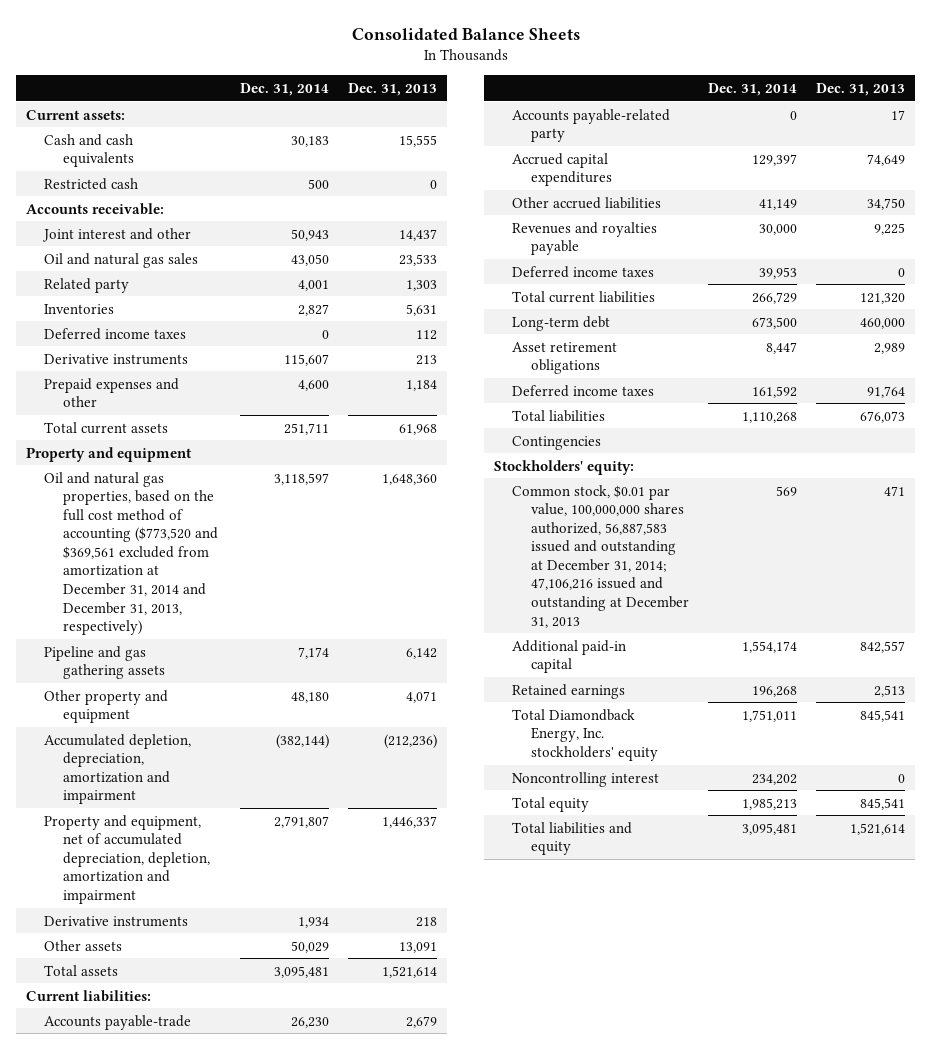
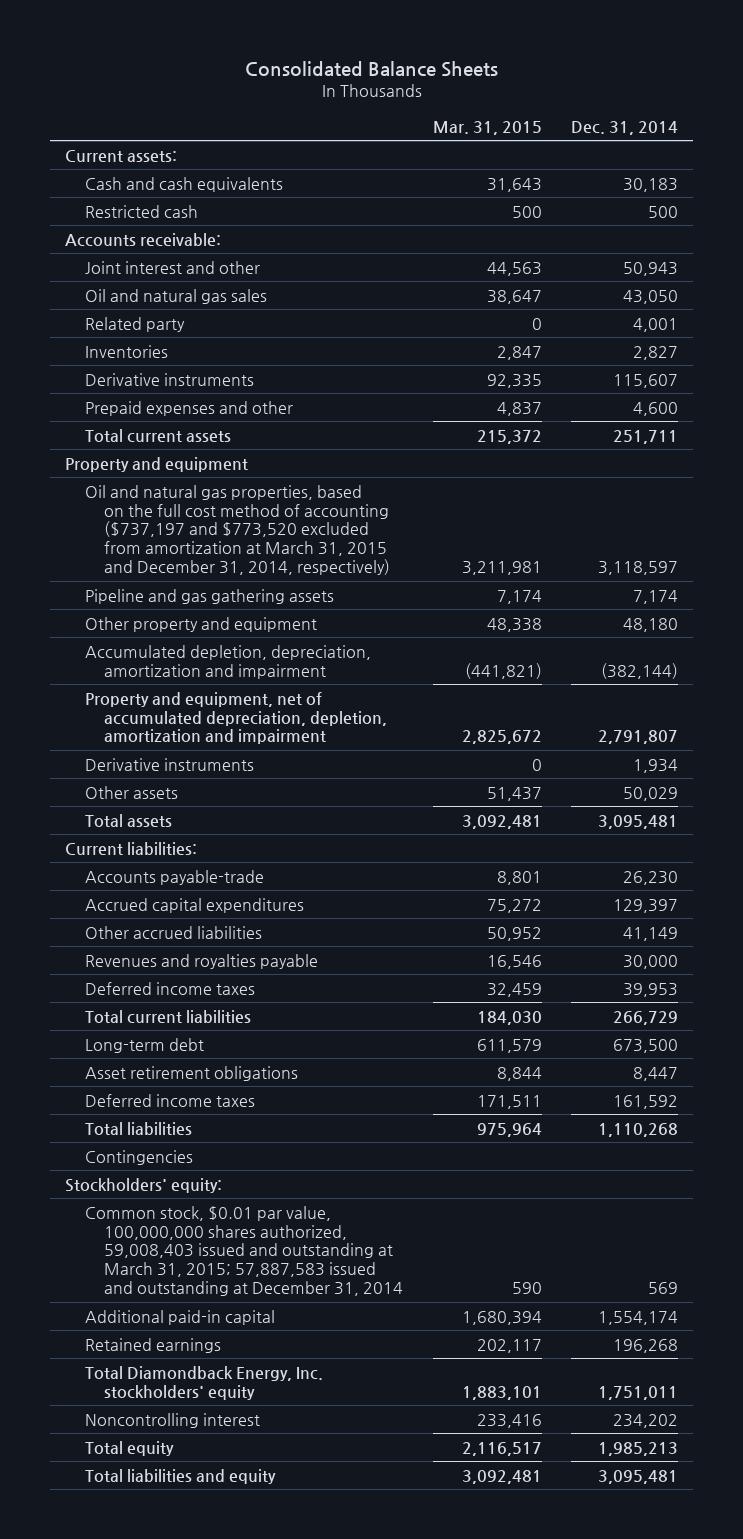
- | Dec. 31, 2014 | Dec. 31, 2013
+ | Mar. 31, 2015 | Dec. 31, 2014
- Deferred income taxes | 0 | 112
- Oil and natural gas properties, based on the full cost method of accounting ($773,520 and $369,561 excluded from amortization at December 31, 2014 and December 31, 2013, respectively) | 3,118,597 | 1,648,360
+ Oil and natural gas properties, based on the full cost method of accounting ($737,197 and $773,520 excluded from amortization at March 31, 2015 and December 31, 2014, respectively) | 3,211,981 | 3,118,597
- Accounts payable-related party | 0 | 17
- Common stock, $0.01 par value, 100,000,000 shares authorized, 56,887,583 issued and outstanding at December 31, 2014; 47,106,216 issued and outstanding at December 31, 2013 | 569 | 471
+ Common stock, $0.01 par value, 100,000,000 shares authorized, 59,008,403 issued and outstanding at March 31, 2015; 57,887,583 issued and outstanding at December 31, 2014 | 590 | 569

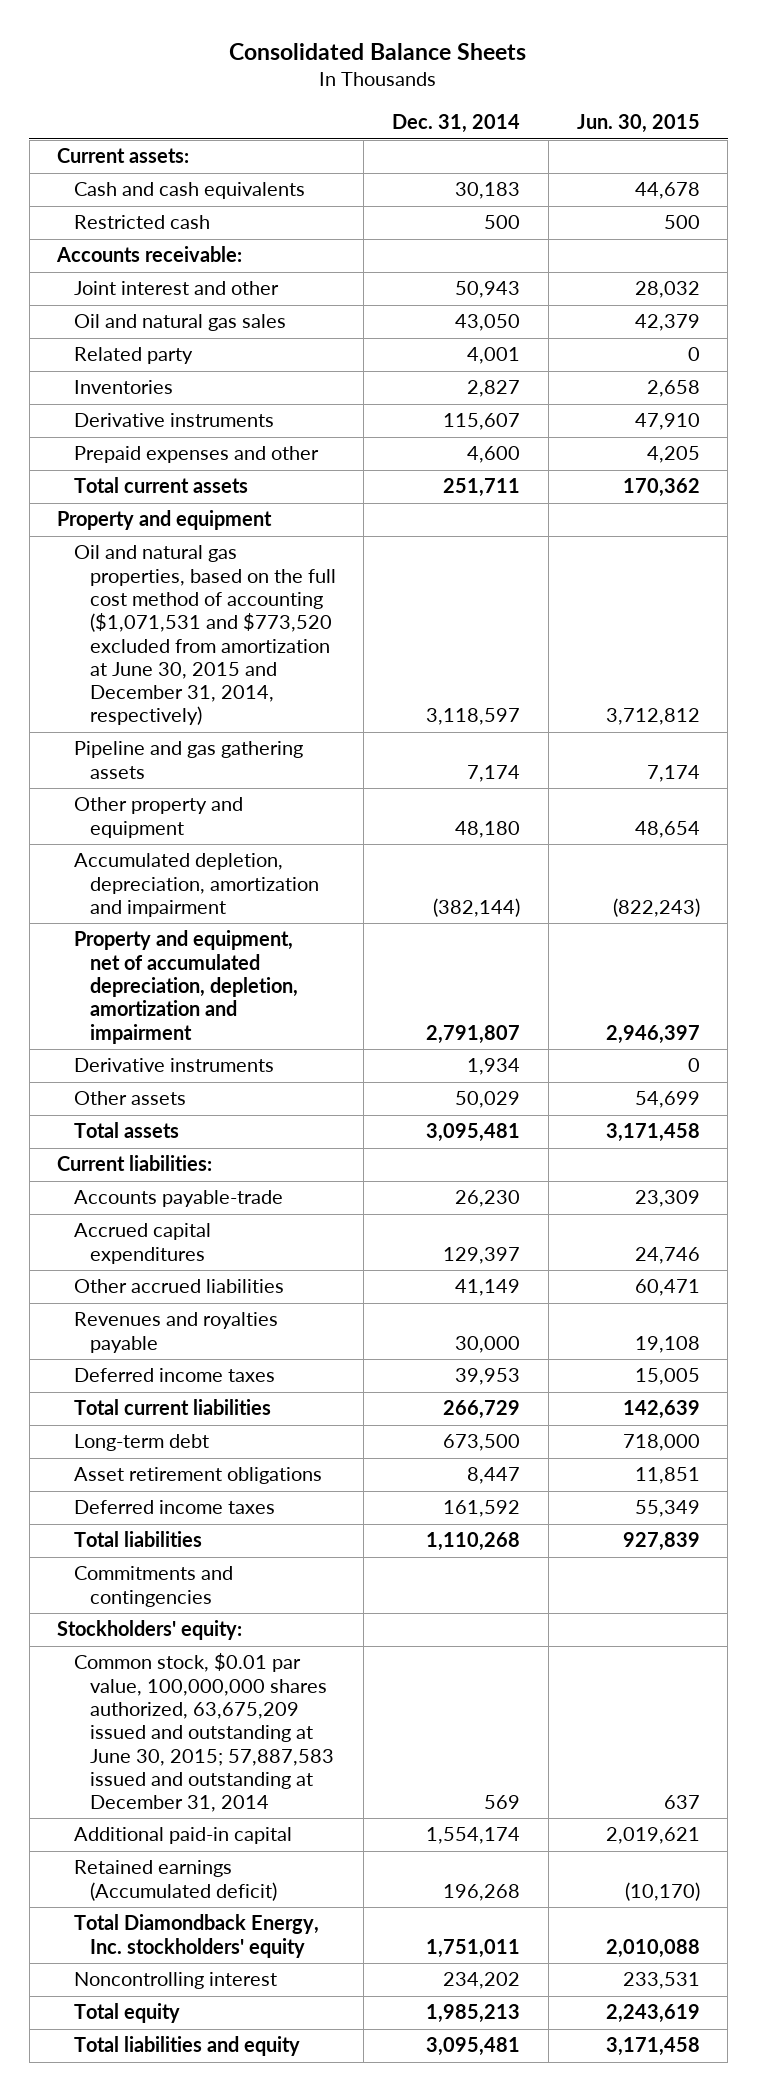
- | Mar. 31, 2015 | Dec. 31, 2014
+ | Dec. 31, 2014 | Jun. 30, 2015
- Oil and natural gas properties, based on the full cost method of accounting ($737,197 and $773,520 excluded from amortization at March 31, 2015 and December 31, 2014, respectively) | 3,211,981 | 3,118,597
+ Oil and natural gas properties, based on the full cost method of accounting ($1,071,531 and $773,520 excluded from amortization at June 30, 2015 and December 31, 2014, respectively) | 3,118,597 | 3,712,812
- Contingencies
+ Commitments and contingencies
- Common stock, $0.01 par value, 100,000,000 shares authorized, 59,008,403 issued and outstanding at March 31, 2015; 57,887,583 issued and outstanding at December 31, 2014 | 590 | 569
+ Common stock, $0.01 par value, 100,000,000 shares authorized, 63,675,209 issued and outstanding at June 30, 2015; 57,887,583 issued and outstanding at December 31, 2014 | 569 | 637
- Retained earnings | 202,117 | 196,268
+ Retained earnings (Accumulated deficit) | 196,268 | (10,170)

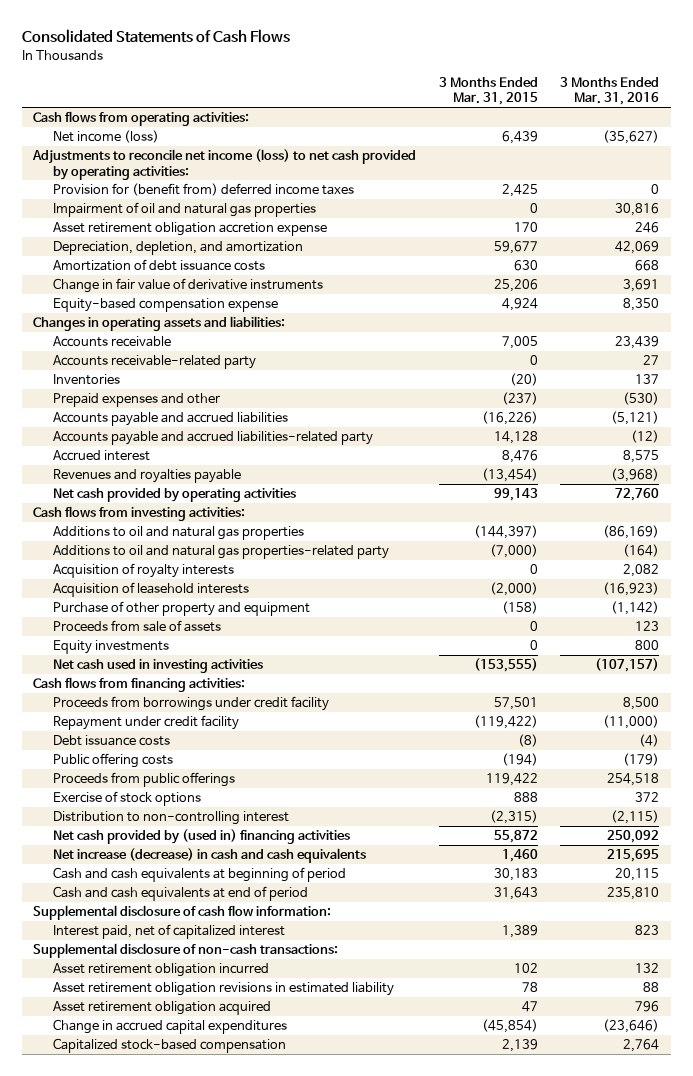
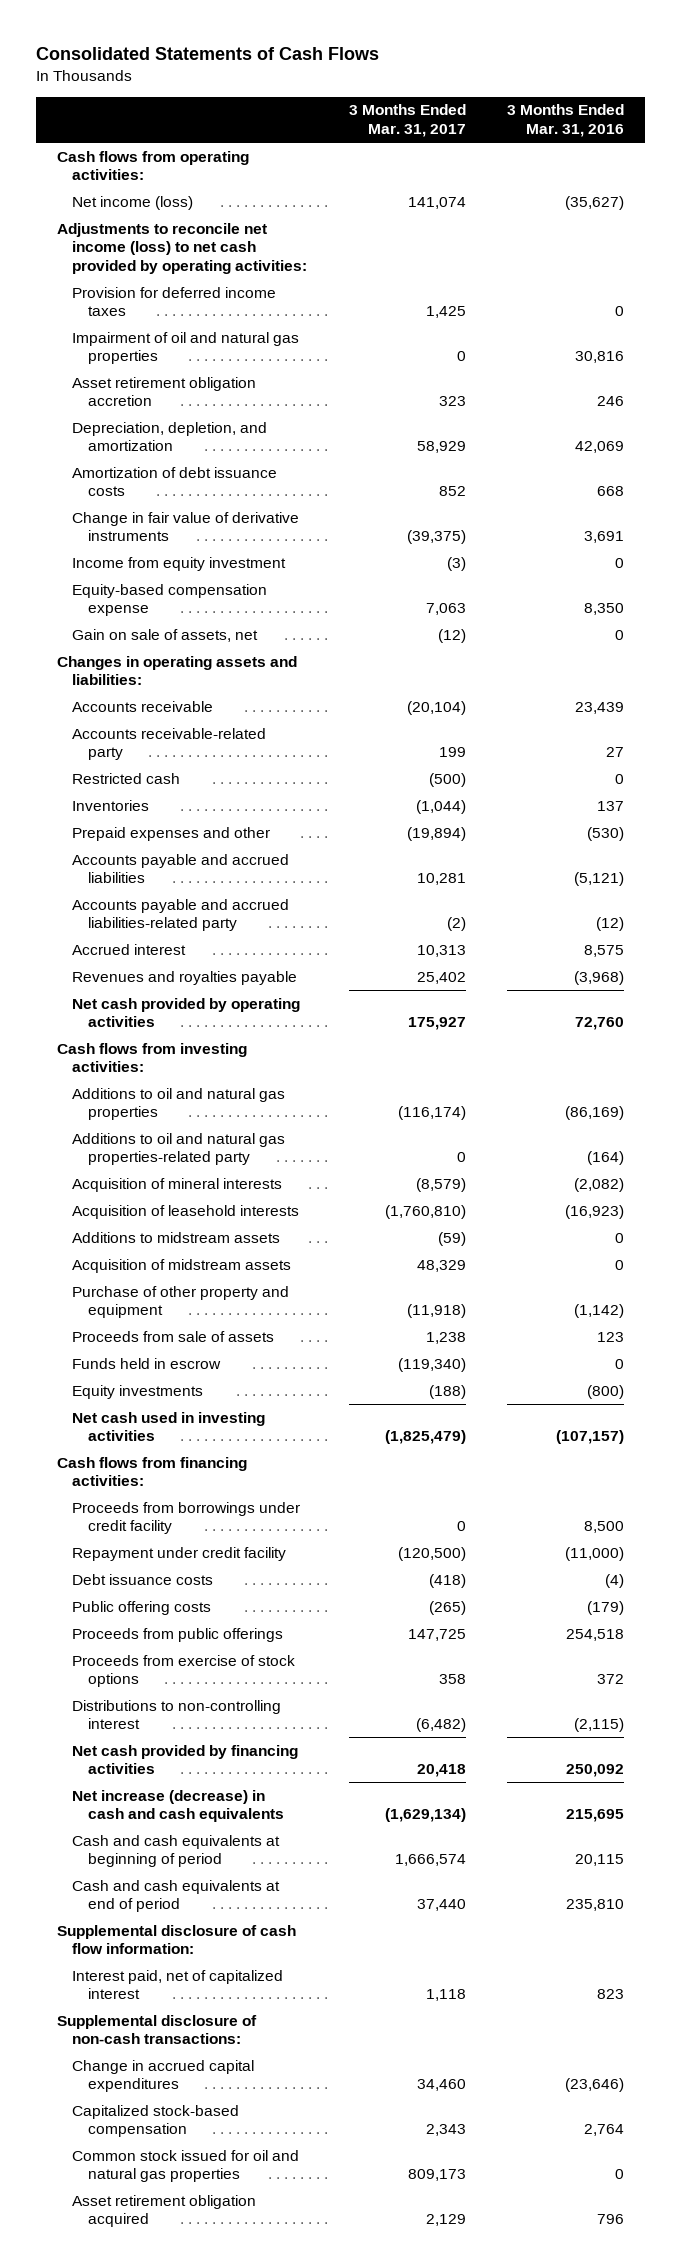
- | 3 Months Ended Mar. 31, 2015 | 3 Months Ended Mar. 31, 2016
+ | 3 Months Ended Mar. 31, 2017 | 3 Months Ended Mar. 31, 2016
- Provision for (benefit from) deferred income taxes | 2,425 | 0
+ Provision for deferred income taxes | 1,425 | 0
- Asset retirement obligation accretion expense | 170 | 246
+ Asset retirement obligation accretion | 323 | 246
+ Income from equity investment | (3) | 0
+ Gain on sale of assets, net | (12) | 0
+ Restricted cash | (500) | 0
- Acquisition of royalty interests | 0 | 2,082
+ Acquisition of mineral interests | (8,579) | (2,082)
+ Additions to midstream assets | (59) | 0
+ Acquisition of midstream assets | 48,329 | 0
- Equity investments | 0 | 800
+ Funds held in escrow | (119,340) | 0
+ Equity investments | (188) | (800)
- Exercise of stock options | 888 | 372
- Distribution to non-controlling interest | (2,315) | (2,115)
- Net cash provided by (used in) financing activities | 55,872 | 250,092
+ Proceeds from exercise of stock options | 358 | 372
+ Distributions to non-controlling interest | (6,482) | (2,115)
+ Net cash provided by financing activities | 20,418 | 250,092
- Asset retirement obligation incurred | 102 | 132
- Asset retirement obligation revisions in estimated liability | 78 | 88
+ Common stock issued for oil and natural gas properties | 809,173 | 0
moved down: Asset retirement obligation acquired | 2,129 | 796

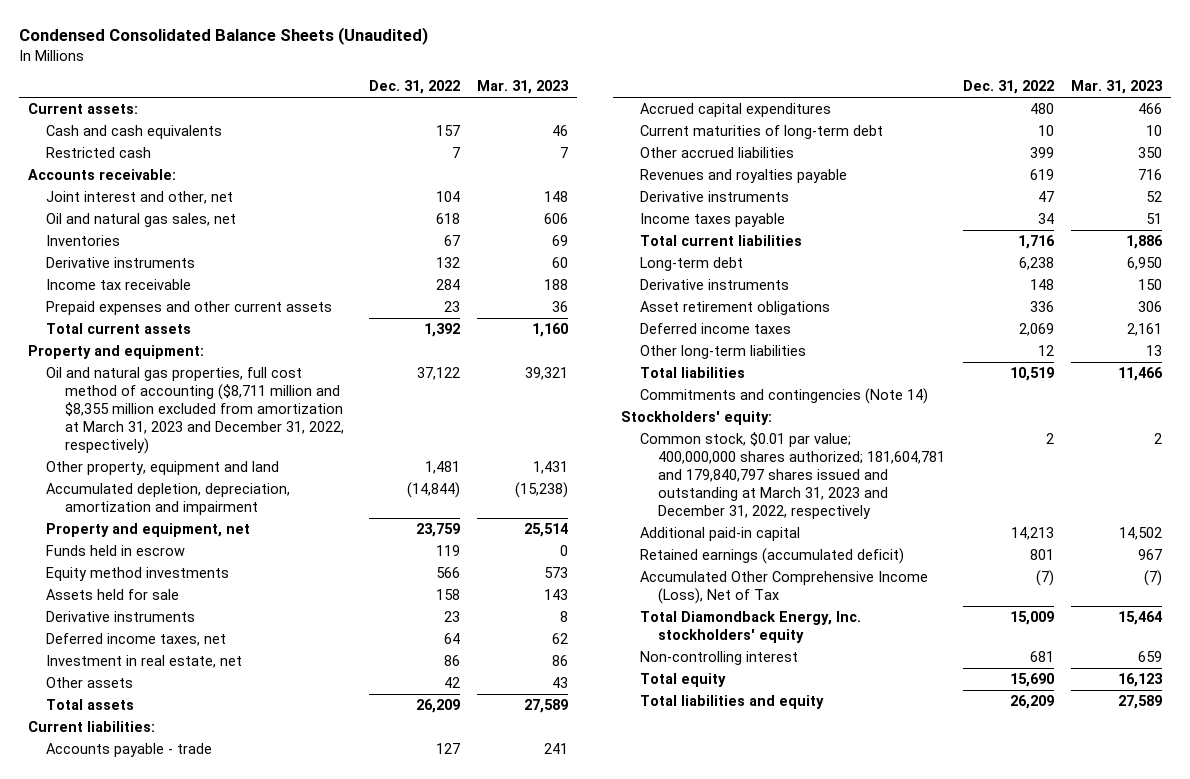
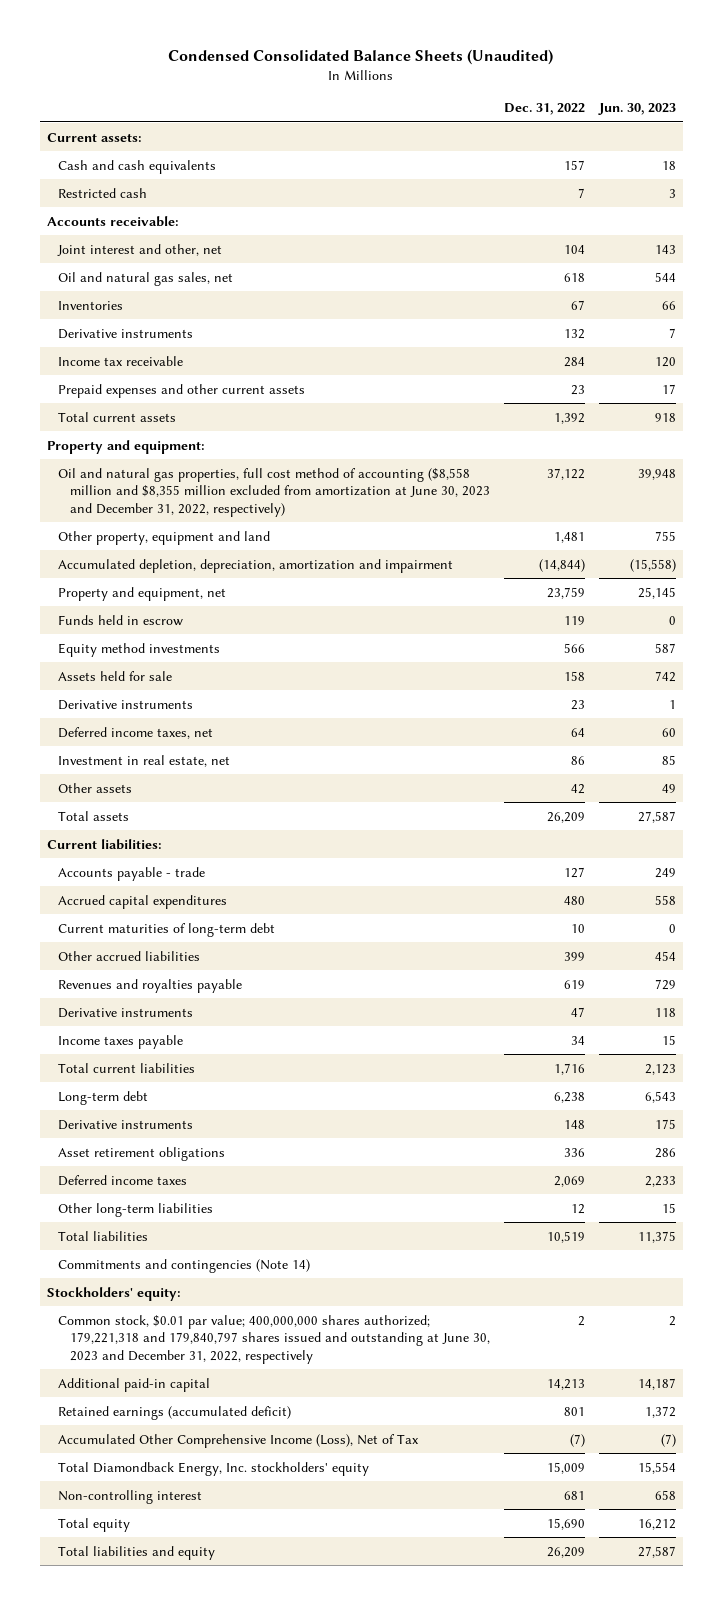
- | Dec. 31, 2022 | Mar. 31, 2023
+ | Dec. 31, 2022 | Jun. 30, 2023
- Oil and natural gas properties, full cost method of accounting ($8,711 million and $8,355 million excluded from amortization at March 31, 2023 and December 31, 2022, respectively) | 37,122 | 39,321
+ Oil and natural gas properties, full cost method of accounting ($8,558 million and $8,355 million excluded from amortization at June 30, 2023 and December 31, 2022, respectively) | 37,122 | 39,948
- Common stock, $0.01 par value; 400,000,000 shares authorized; 181,604,781 and 179,840,797 shares issued and outstanding at March 31, 2023 and December 31, 2022, respectively | 2 | 2
+ Common stock, $0.01 par value; 400,000,000 shares authorized; 179,221,318 and 179,840,797 shares issued and outstanding at June 30, 2023 and December 31, 2022, respectively | 2 | 2

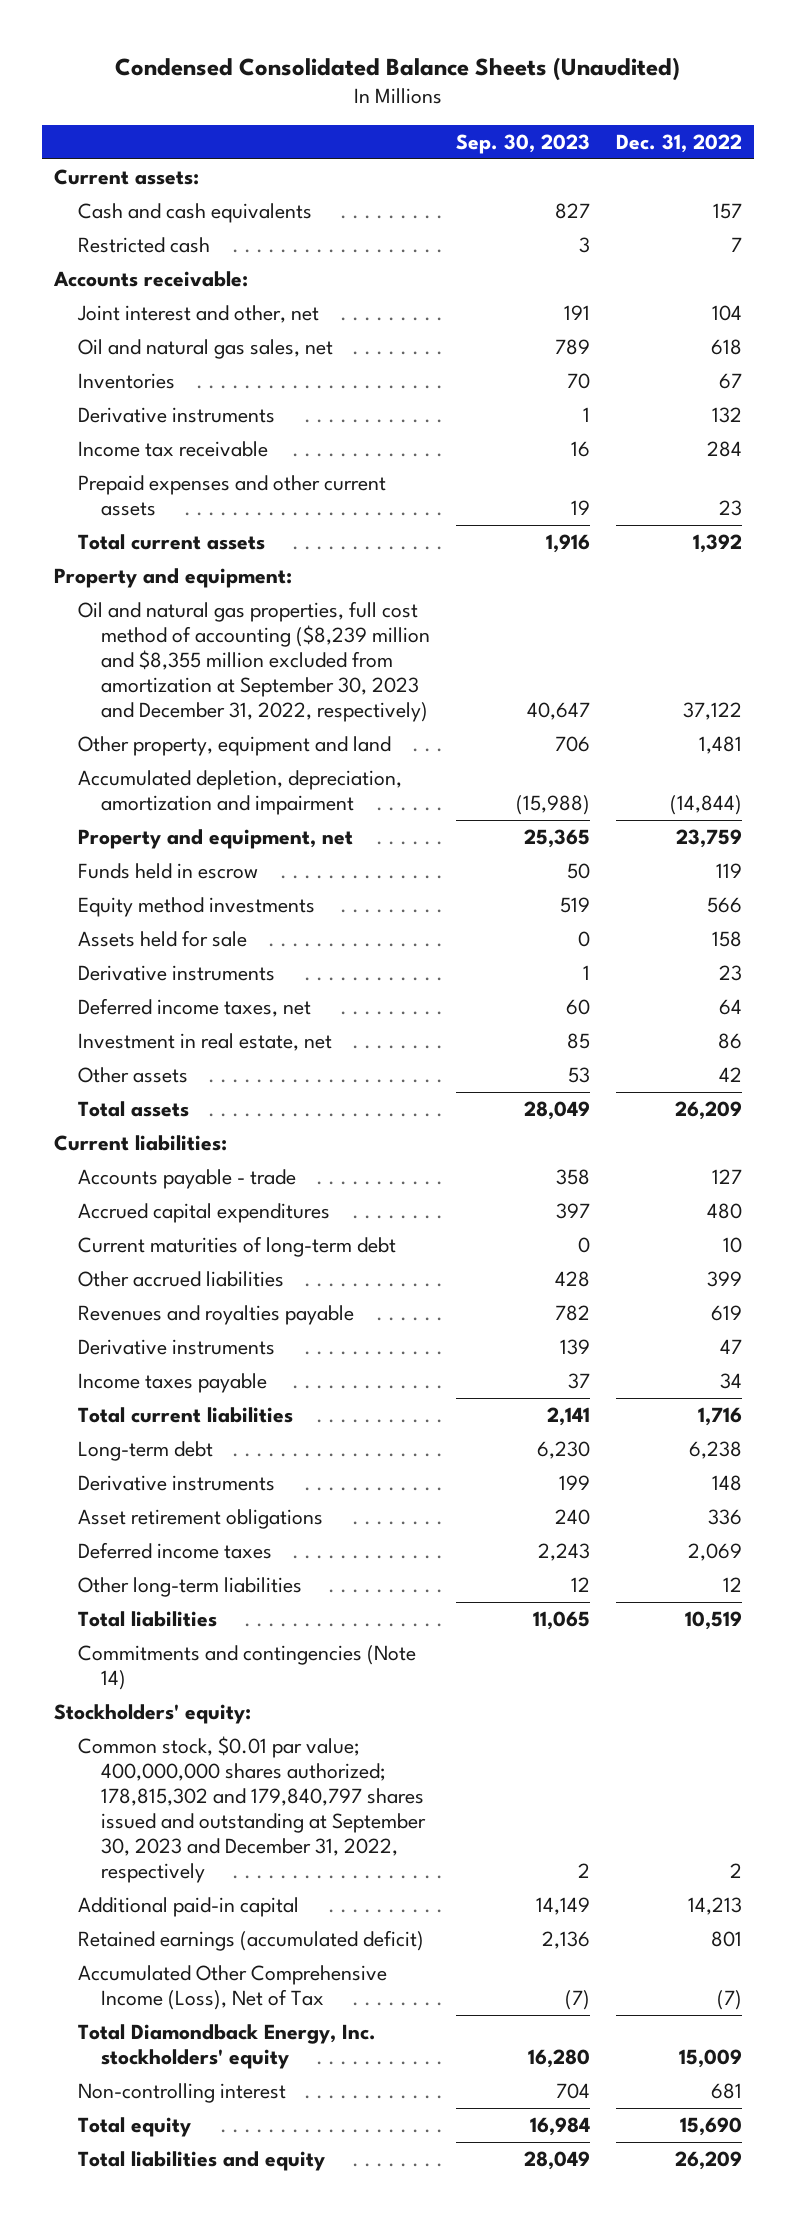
- | Dec. 31, 2022 | Jun. 30, 2023
+ | Sep. 30, 2023 | Dec. 31, 2022
- Oil and natural gas properties, full cost method of accounting ($8,558 million and $8,355 million excluded from amortization at June 30, 2023 and December 31, 2022, respectively) | 37,122 | 39,948
+ Oil and natural gas properties, full cost method of accounting ($8,239 million and $8,355 million excluded from amortization at September 30, 2023 and December 31, 2022, respectively) | 40,647 | 37,122
- Common stock, $0.01 par value; 400,000,000 shares authorized; 179,221,318 and 179,840,797 shares issued and outstanding at June 30, 2023 and December 31, 2022, respectively | 2 | 2
+ Common stock, $0.01 par value; 400,000,000 shares authorized; 178,815,302 and 179,840,797 shares issued and outstanding at September 30, 2023 and December 31, 2022, respectively | 2 | 2

